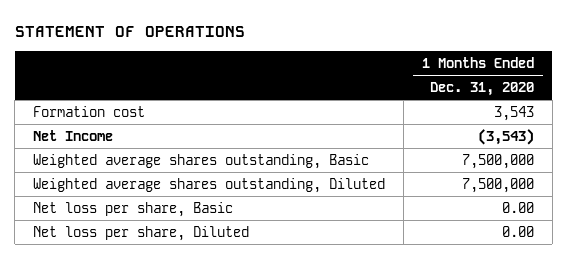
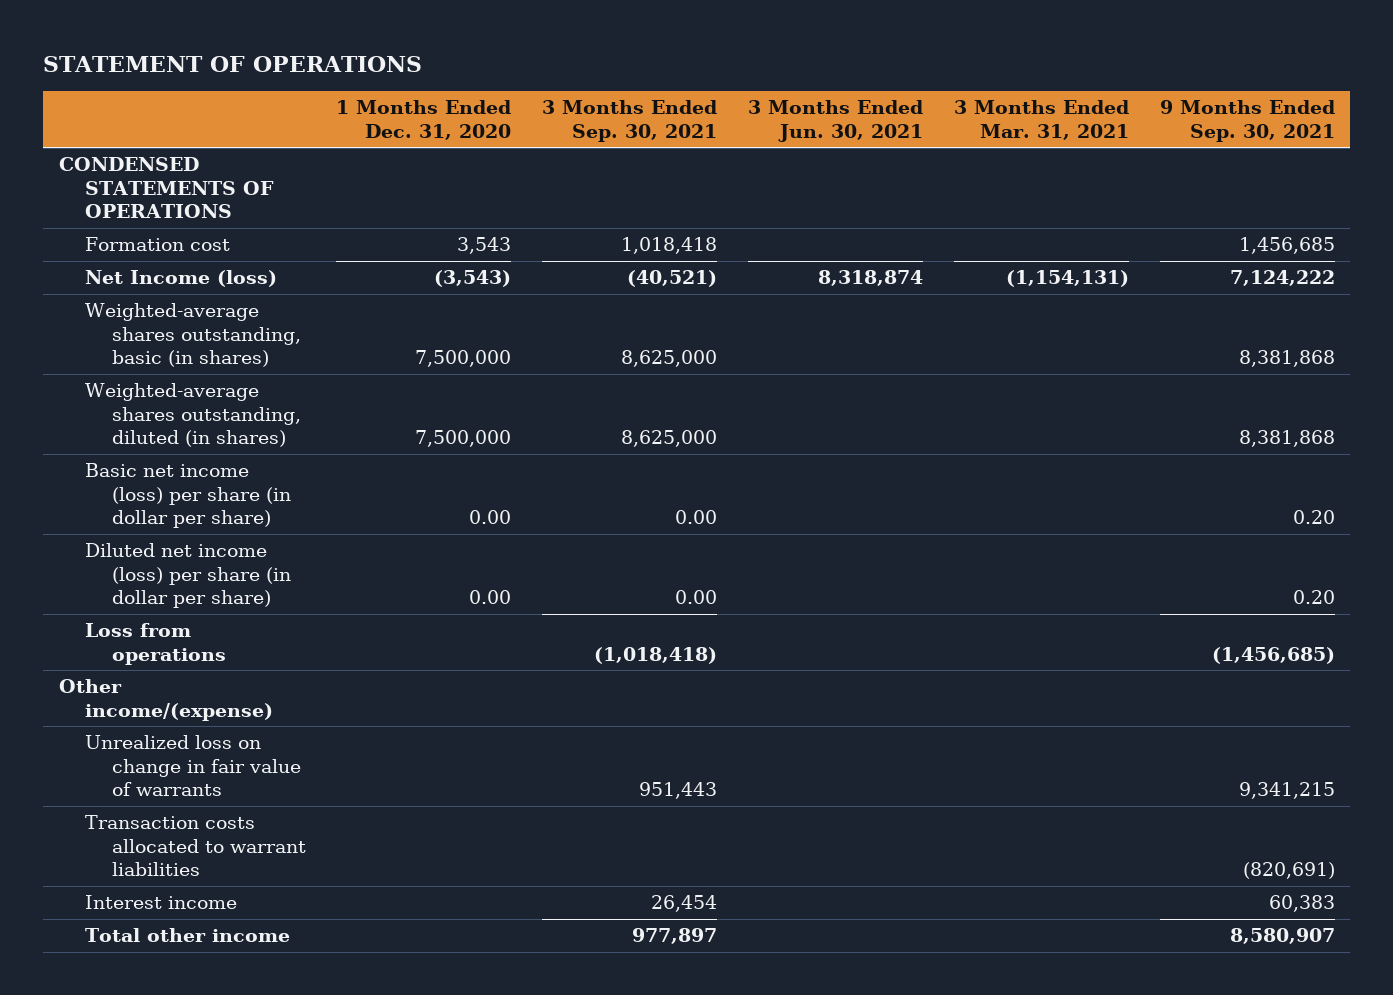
- | 1 Months Ended Dec. 31, 2020
+ | 1 Months Ended Dec. 31, 2020 | 3 Months Ended Sep. 30, 2021 | 3 Months Ended Jun. 30, 2021 | 3 Months Ended Mar. 31, 2021 | 9 Months Ended Sep. 30, 2021
+ CONDENSED STATEMENTS OF OPERATIONS
- Net Income | (3,543)
- Weighted average shares outstanding, Basic | 7,500,000
- Weighted average shares outstanding, Diluted | 7,500,000
- Net loss per share, Basic | 0.00
- Net loss per share, Diluted | 0.00
+ Net Income (loss) | (3,543) | (40,521) | 8,318,874 | (1,154,131) | 7,124,222
+ Weighted-average shares outstanding, basic (in shares) | 7,500,000 | 8,625,000 | | | 8,381,868
+ Weighted-average shares outstanding, diluted (in shares) | 7,500,000 | 8,625,000 | | | 8,381,868
+ Basic net income (loss) per share (in dollar per share) | 0.00 | 0.00 | | | 0.20
+ Diluted net income (loss) per share (in dollar per share) | 0.00 | 0.00 | | | 0.20
+ Loss from operations | | (1,018,418) | | | (1,456,685)
+ Other income/(expense)
+ Unrealized loss on change in fair value of warrants | | 951,443 | | | 9,341,215
+ Transaction costs allocated to warrant liabilities | | | | | (820,691)
+ Interest income | | 26,454 | | | 60,383
+ Total other income | | 977,897 | | | 8,580,907

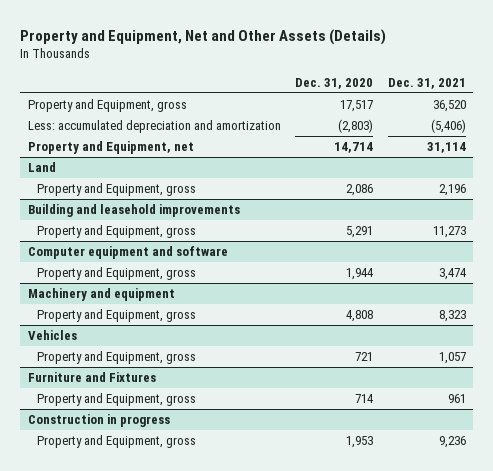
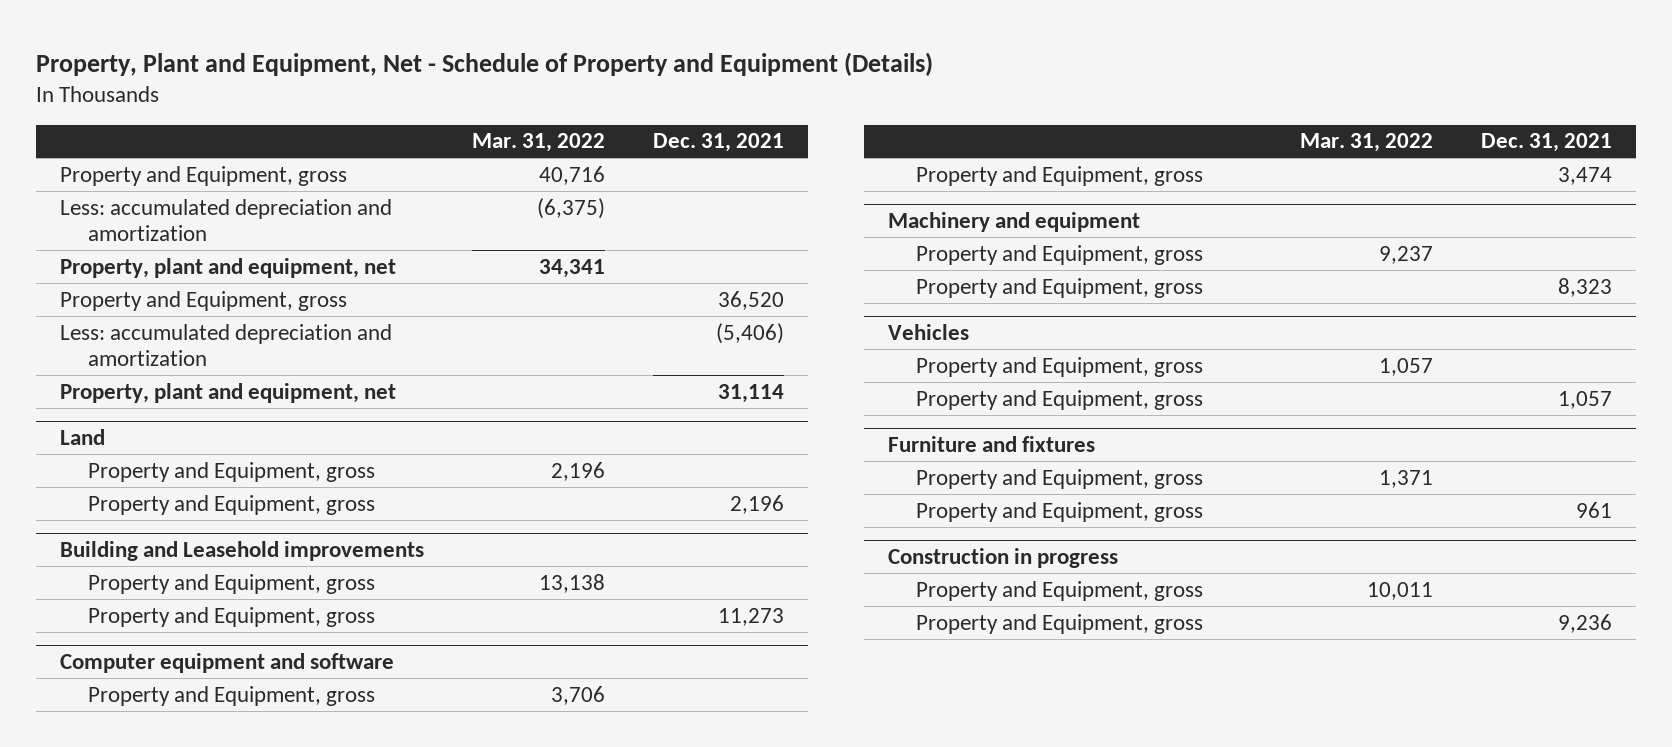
- Property and Equipment, Net and Other Assets (Details)
+ Property, Plant and Equipment, Net - Schedule of Property and Equipment (Details)
- | Dec. 31, 2020 | Dec. 31, 2021
+ | Mar. 31, 2022 | Dec. 31, 2021
+ Property and Equipment, gross | 40,716 |
+ Less: accumulated depreciation and amortization | (6,375) |
+ Property, plant and equipment, net | 34,341 |
- Property and Equipment, net | 14,714 | 31,114
+ Property, plant and equipment, net | | 31,114
@ Land
+ Property and Equipment, gross | 2,196 |
- Building and leasehold improvements
+ Building and Leasehold improvements
+ Property and Equipment, gross | 13,138 |
@ Computer equipment and software
+ Property and Equipment, gross | 3,706 |
@ Machinery and equipment
+ Property and Equipment, gross | 9,237 |
@ Vehicles
+ Property and Equipment, gross | 1,057 |
- Furniture and Fixtures
+ Furniture and fixtures
+ Property and Equipment, gross | 1,371 |
@ Construction in progress
+ Property and Equipment, gross | 10,011 |

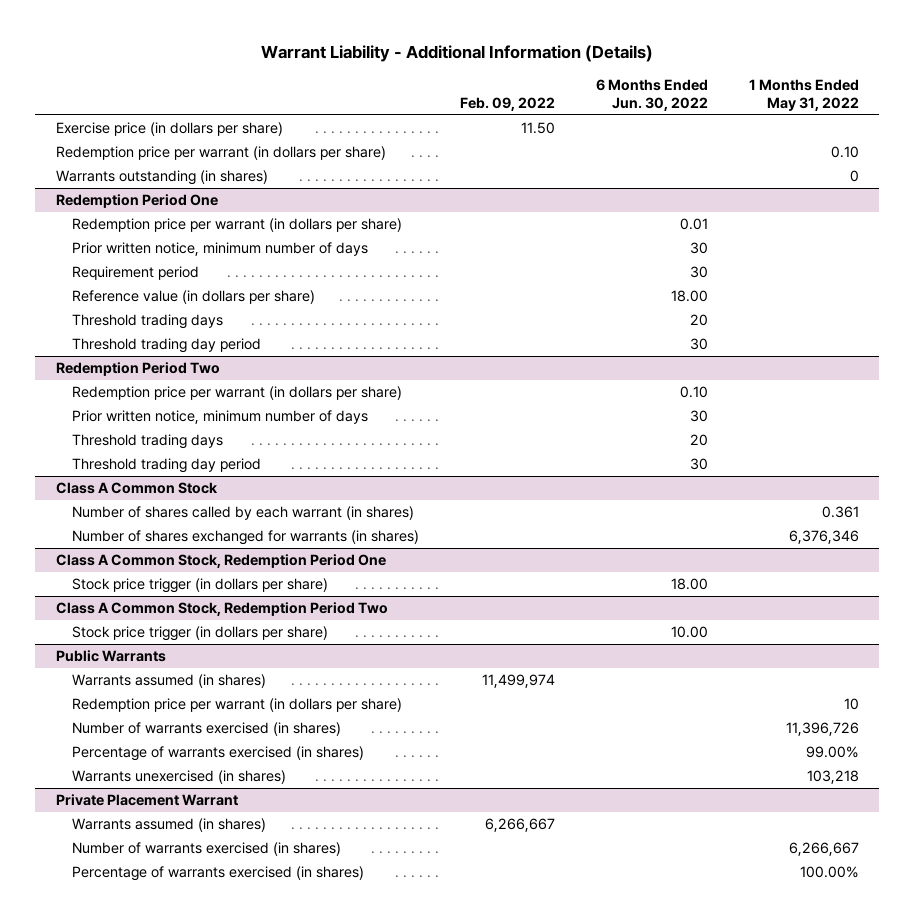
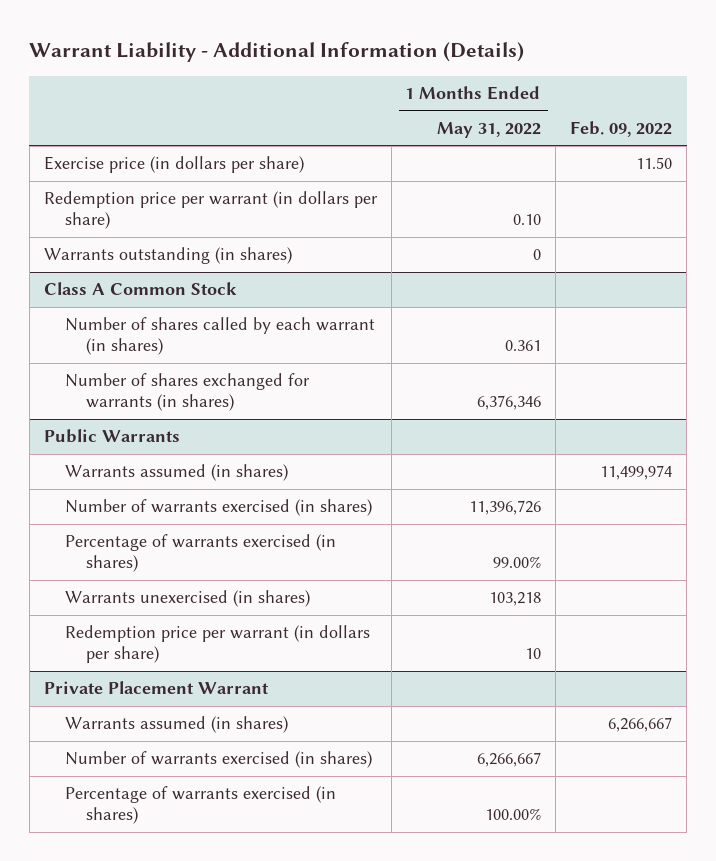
- | Feb. 09, 2022 | 6 Months Ended Jun. 30, 2022 | 1 Months Ended May 31, 2022
+ | 1 Months Ended May 31, 2022 | Feb. 09, 2022
- Redemption Period One
- Redemption price per warrant (in dollars per share) | | 0.01 |
- Prior written notice, minimum number of days | | 30 |
- Requirement period | | 30 |
- Reference value (in dollars per share) | | 18.00 |
- Threshold trading days | | 20 |
- Threshold trading day period | | 30 |
- Redemption Period Two
- Redemption price per warrant (in dollars per share) | | 0.10 |
- Prior written notice, minimum number of days | | 30 |
- Threshold trading days | | 20 |
- Threshold trading day period | | 30 |
- Class A Common Stock, Redemption Period One
- Stock price trigger (in dollars per share) | | 18.00 |
- Class A Common Stock, Redemption Period Two
- Stock price trigger (in dollars per share) | | 10.00 |
@ Public Warrants
moved down: Redemption price per warrant (in dollars per share) | 10 |

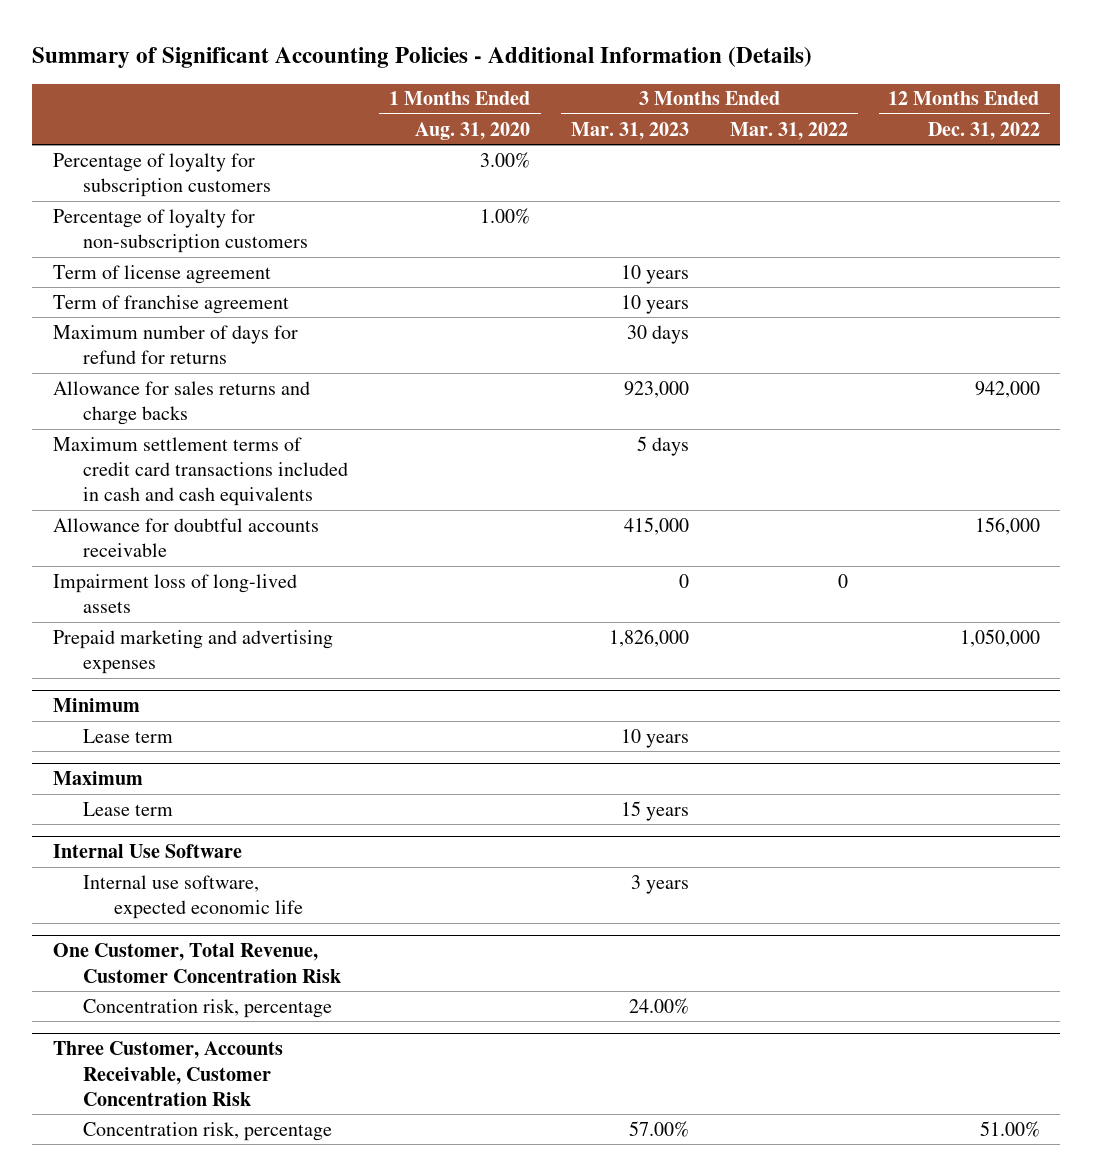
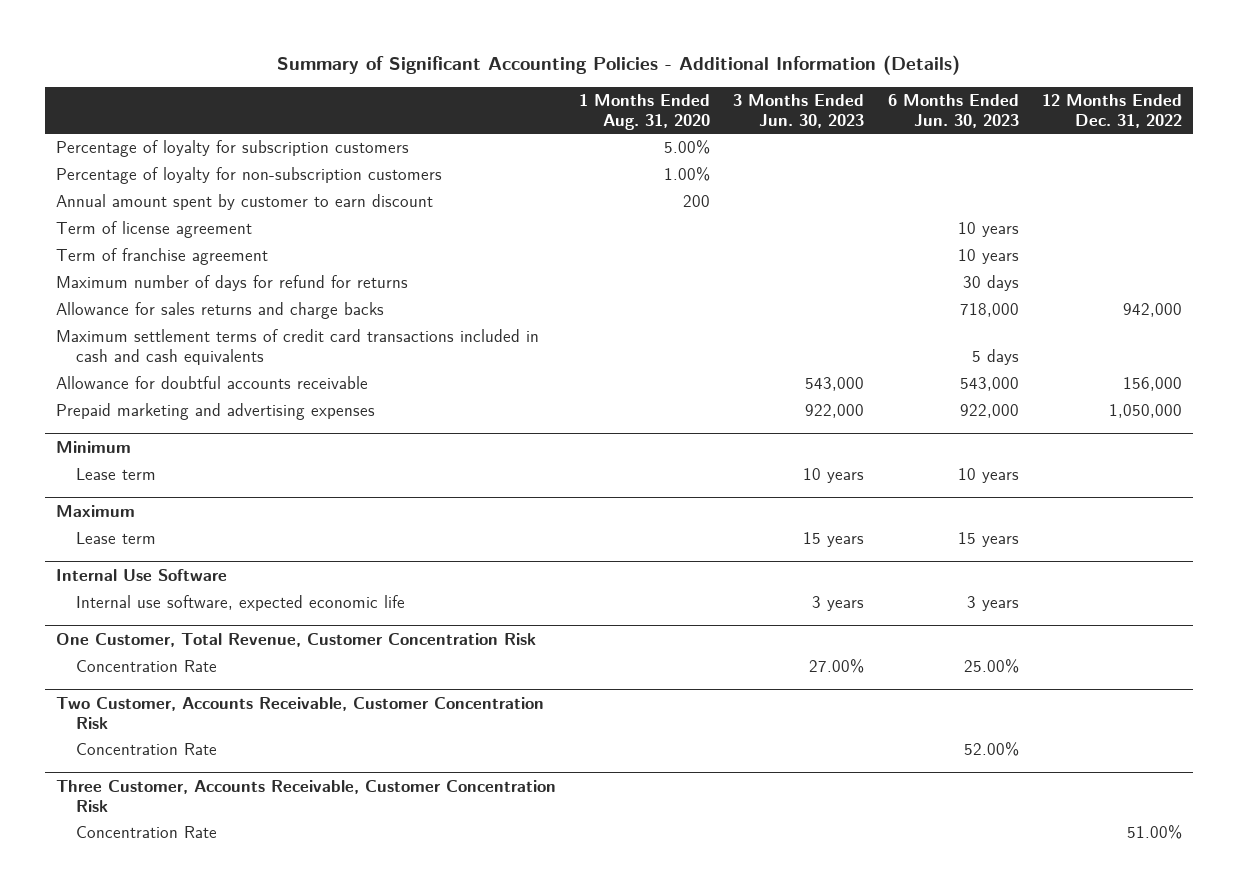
- | 1 Months Ended Aug. 31, 2020 | 3 Months Ended Mar. 31, 2023 | 3 Months Ended Mar. 31, 2022 | 12 Months Ended Dec. 31, 2022
+ | 1 Months Ended Aug. 31, 2020 | 3 Months Ended Jun. 30, 2023 | 6 Months Ended Jun. 30, 2023 | 12 Months Ended Dec. 31, 2022
- Percentage of loyalty for subscription customers | 3.00% | | |
+ Percentage of loyalty for subscription customers | 5.00% | | |
+ Annual amount spent by customer to earn discount | 200 | | |
- Impairment loss of long-lived assets | | 0 | 0 |
@ One Customer, Total Revenue, Customer Concentration Risk
- Concentration risk, percentage | | 24.00% | |
+ Concentration Rate | | 27.00% | 25.00% |
+ Two Customer, Accounts Receivable, Customer Concentration Risk
+ Concentration Rate | | | 52.00% |
@ Three Customer, Accounts Receivable, Customer Concentration Risk
- Concentration risk, percentage | | 57.00% | | 51.00%
+ Concentration Rate | | | | 51.00%

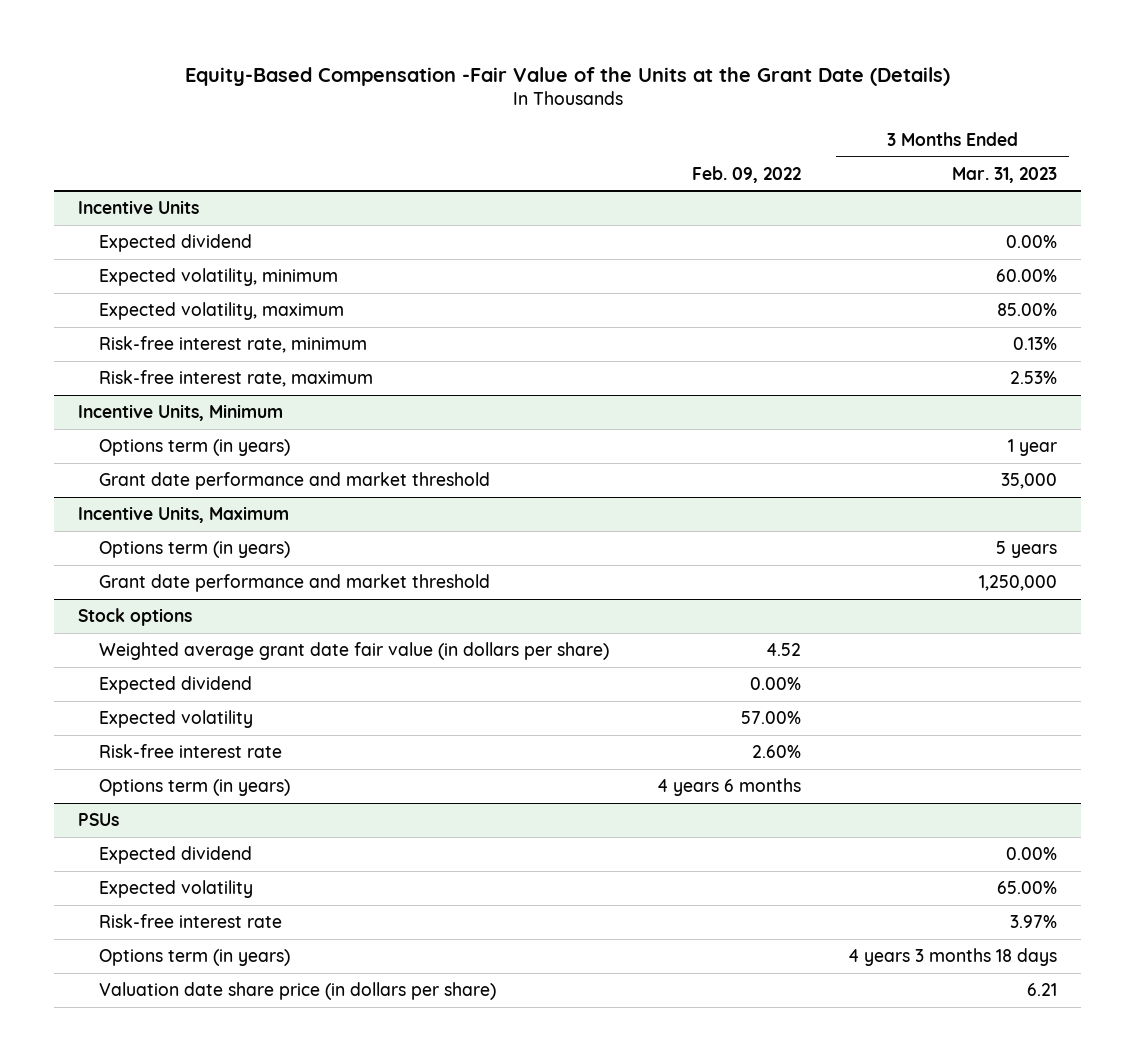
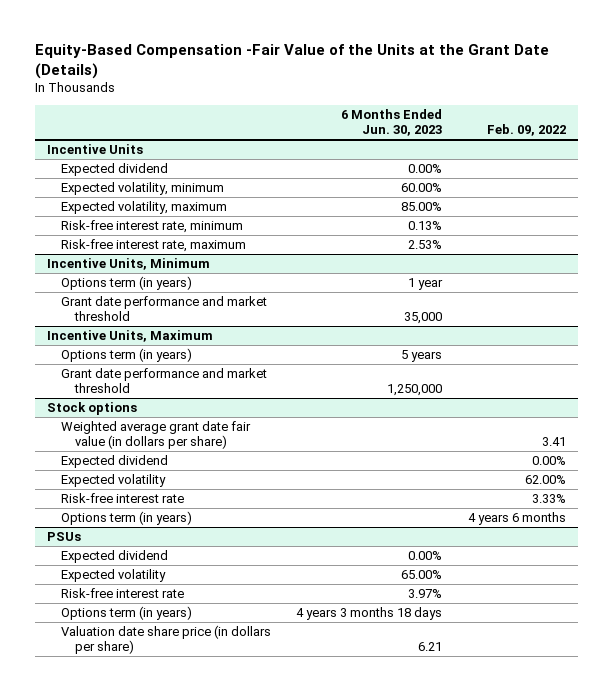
- | Feb. 09, 2022 | 3 Months Ended Mar. 31, 2023
+ | 6 Months Ended Jun. 30, 2023 | Feb. 09, 2022
@ Stock options
- Weighted average grant date fair value (in dollars per share) | 4.52 |
+ Weighted average grant date fair value (in dollars per share) | | 3.41
- Expected volatility | 57.00% |
- Risk-free interest rate | 2.60% |
+ Expected volatility | | 62.00%
+ Risk-free interest rate | | 3.33%

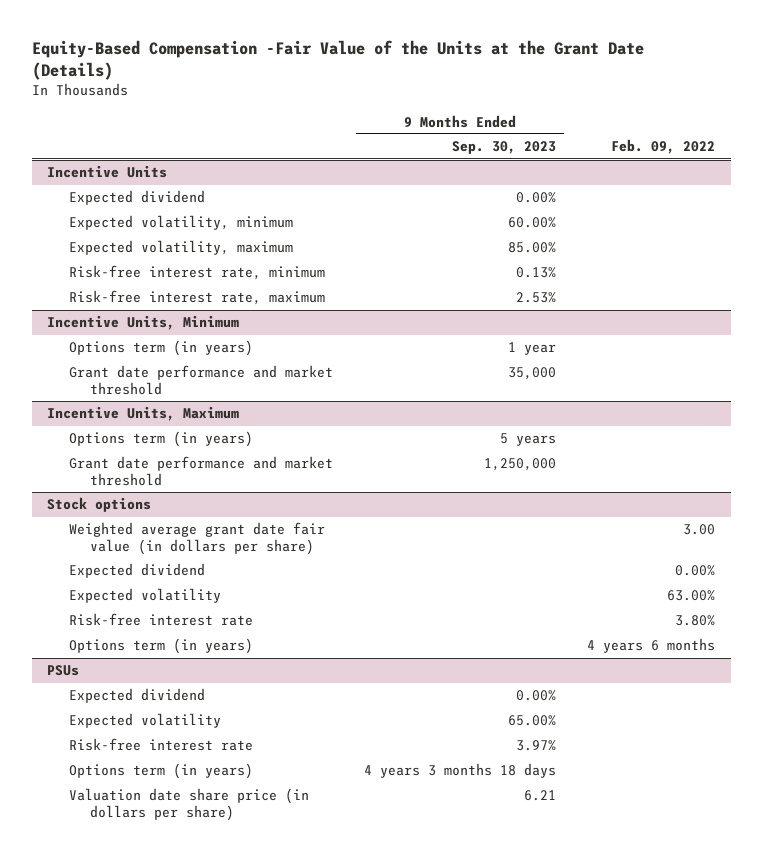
- | 6 Months Ended Jun. 30, 2023 | Feb. 09, 2022
+ | 9 Months Ended Sep. 30, 2023 | Feb. 09, 2022
@ Stock options
- Weighted average grant date fair value (in dollars per share) | | 3.41
+ Weighted average grant date fair value (in dollars per share) | | 3.00
- Expected volatility | | 62.00%
- Risk-free interest rate | | 3.33%
+ Expected volatility | | 63.00%
+ Risk-free interest rate | | 3.80%

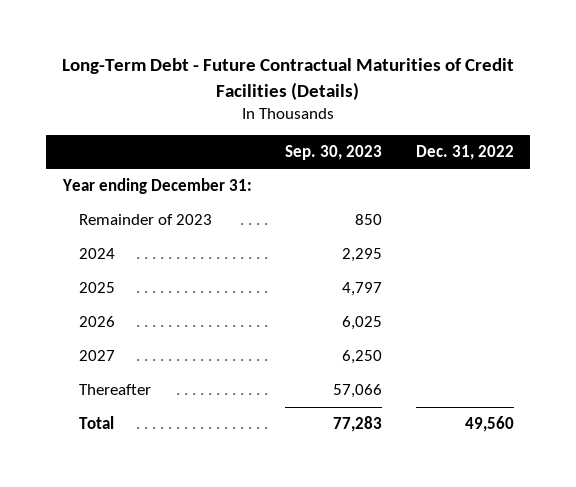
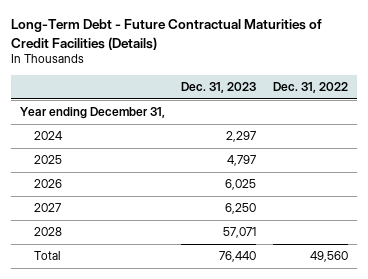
- | Sep. 30, 2023 | Dec. 31, 2022
+ | Dec. 31, 2023 | Dec. 31, 2022
- Year ending December 31:
- Remainder of 2023 | 850 |
+ Year ending December 31,
- Thereafter | 57,066 |
+ 2028 | 57,071 |

